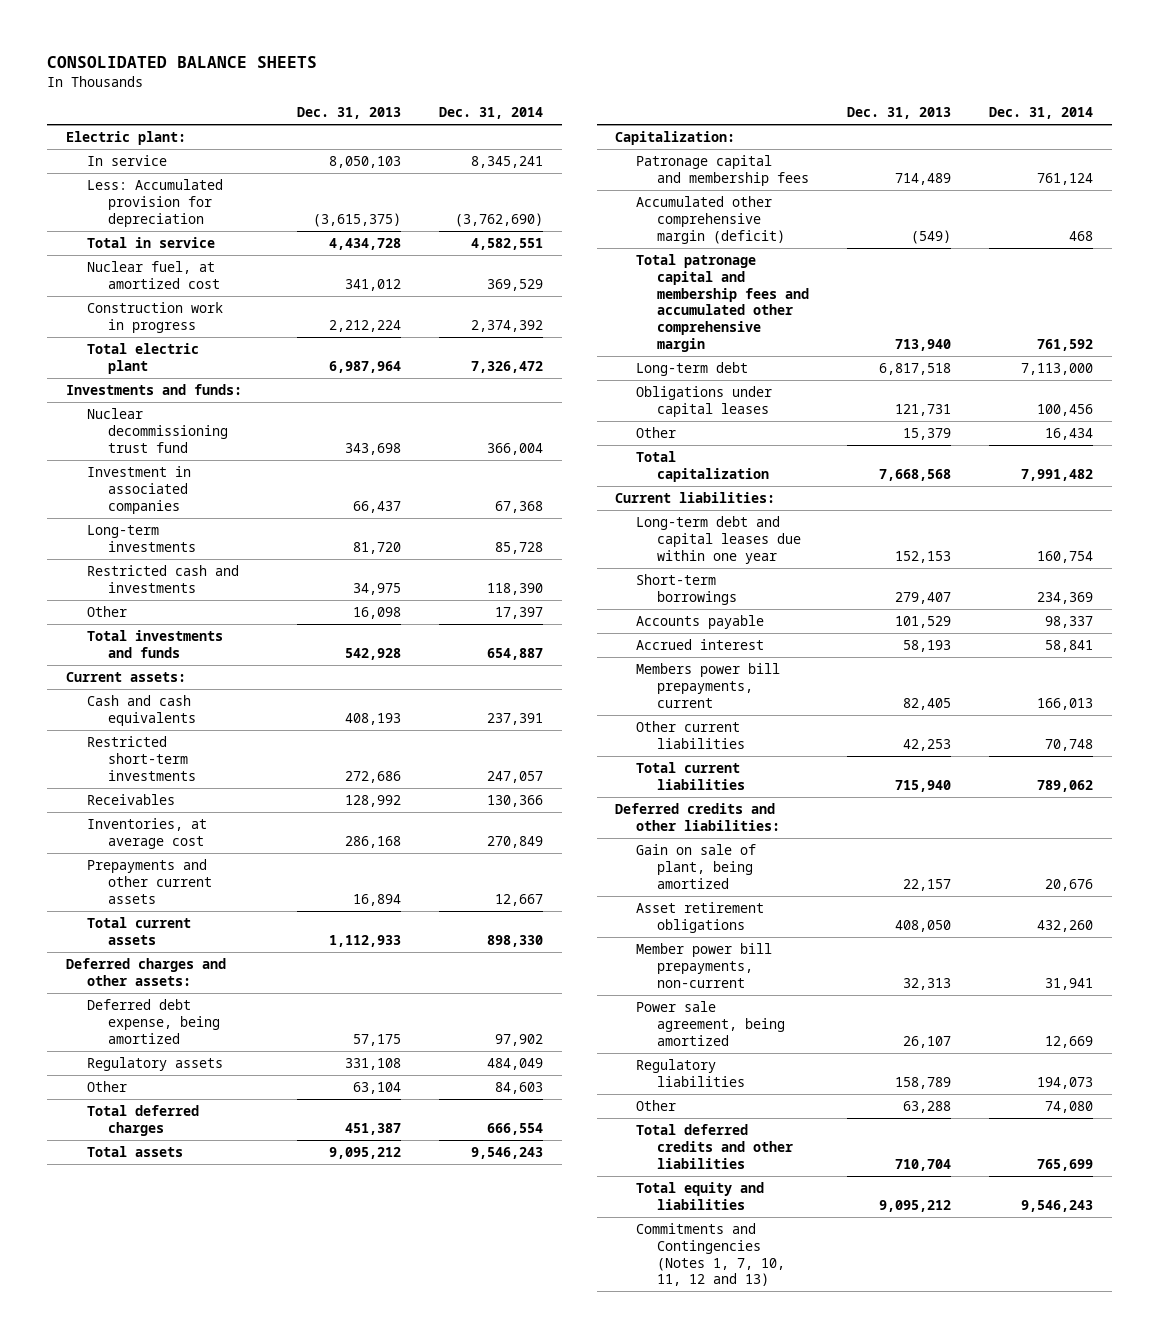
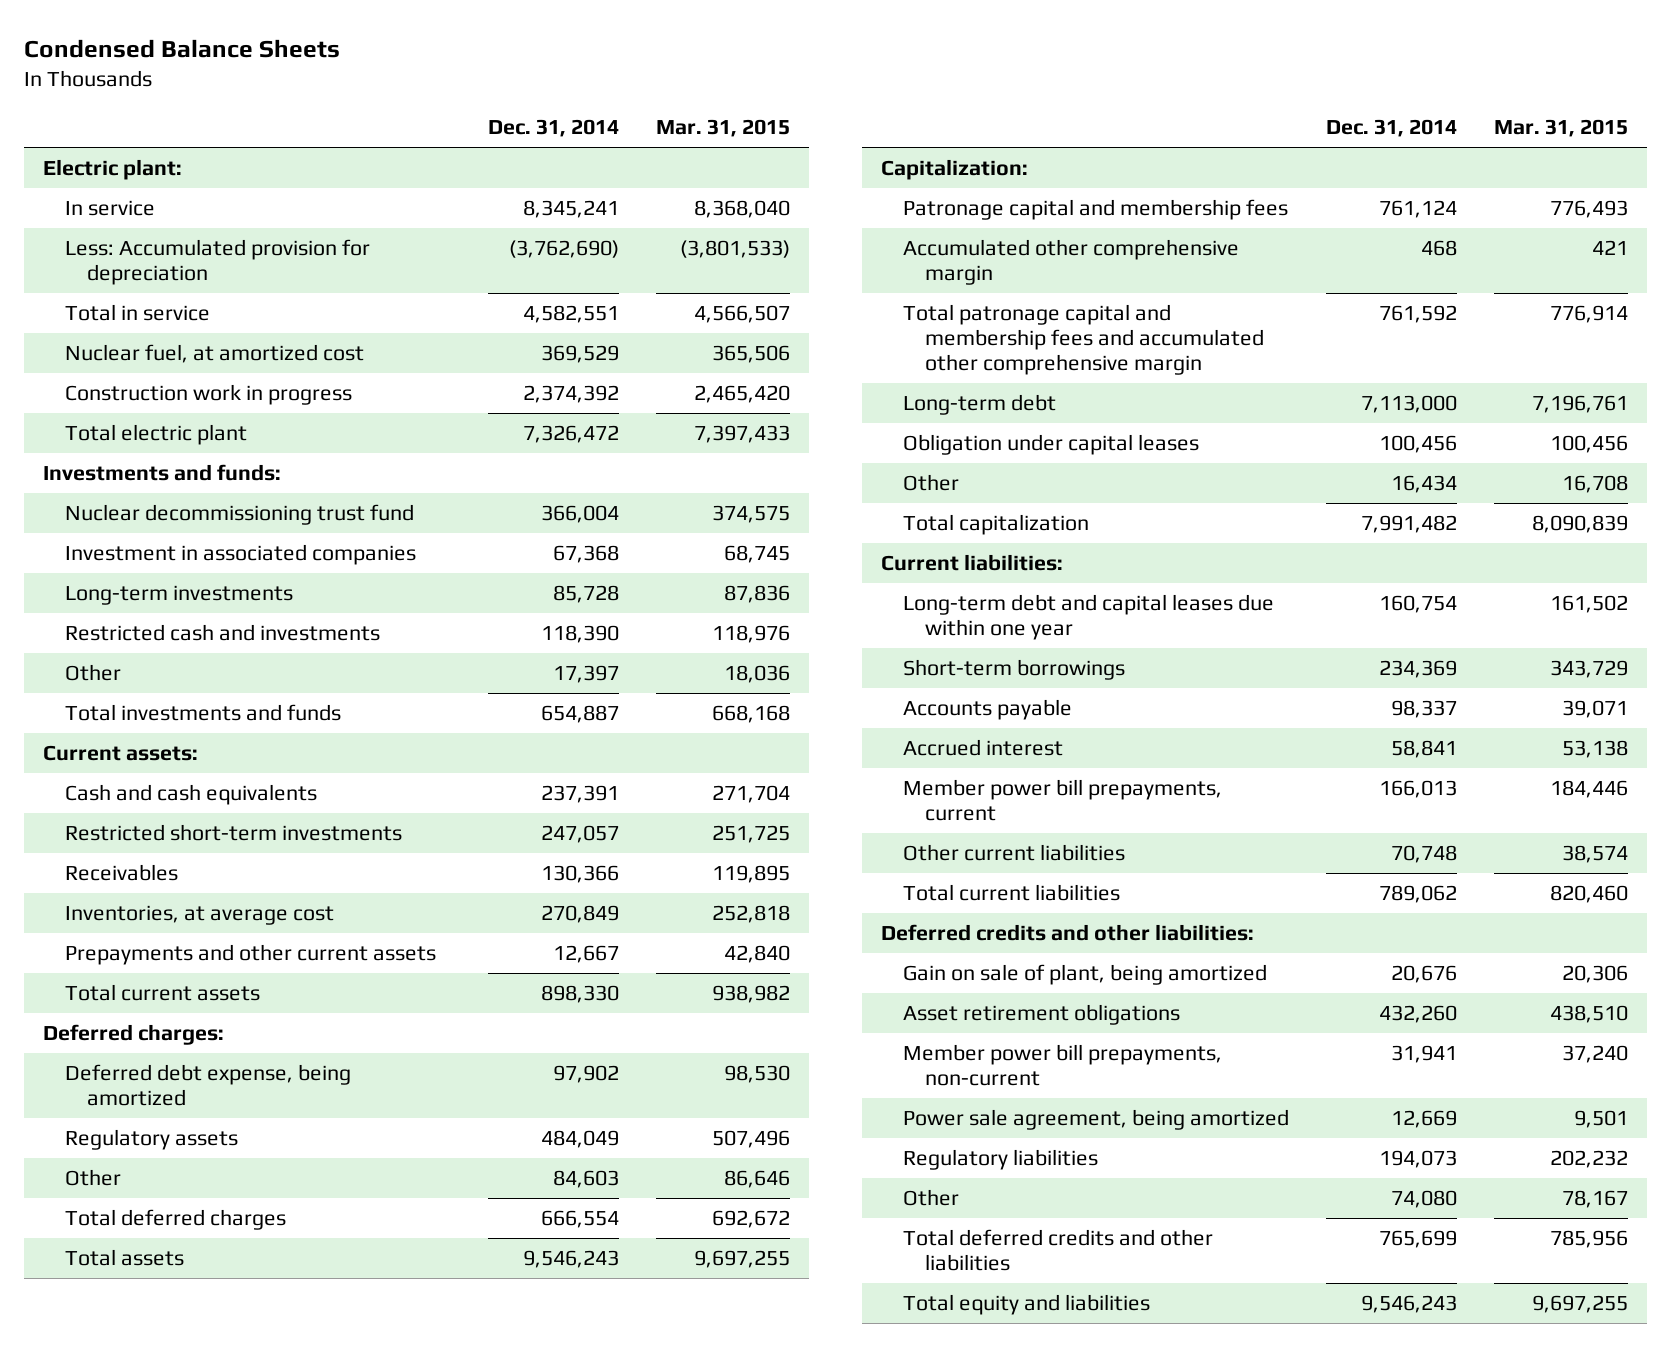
- CONSOLIDATED BALANCE SHEETS
+ Condensed Balance Sheets
- | Dec. 31, 2013 | Dec. 31, 2014
+ | Dec. 31, 2014 | Mar. 31, 2015
- Deferred charges and other assets:
+ Deferred charges:
- Accumulated other comprehensive margin (deficit) | (549) | 468
+ Accumulated other comprehensive margin | 468 | 421
- Obligations under capital leases | 121,731 | 100,456
+ Obligation under capital leases | 100,456 | 100,456
- Members power bill prepayments, current | 82,405 | 166,013
+ Member power bill prepayments, current | 166,013 | 184,446
- Commitments and Contingencies (Notes 1, 7, 10, 11, 12 and 13)

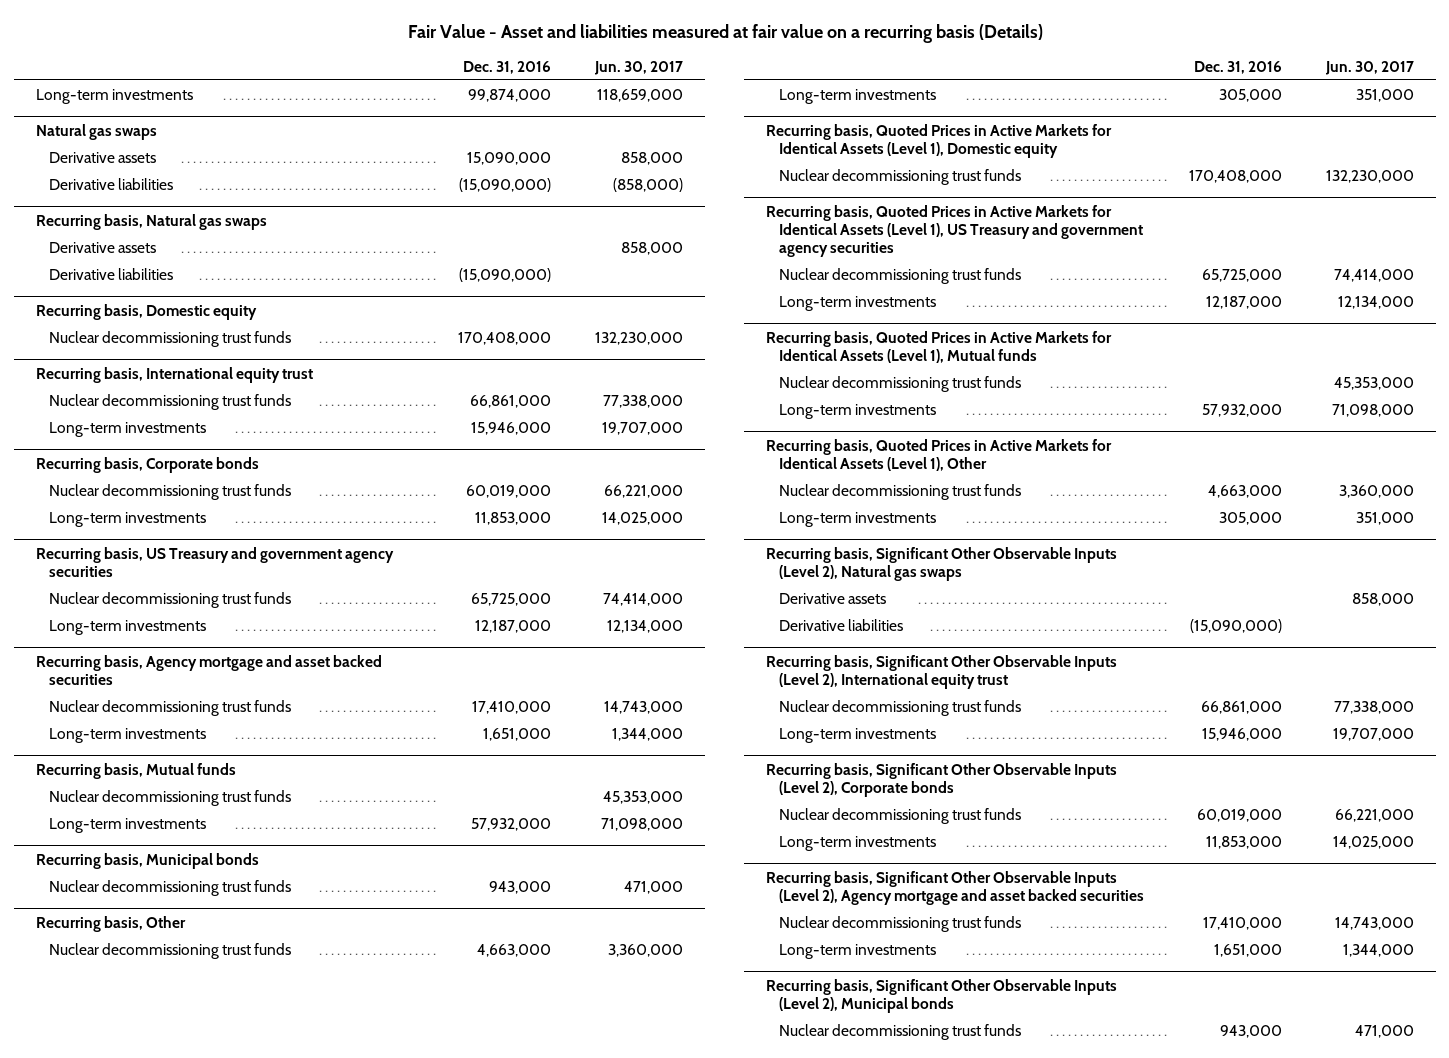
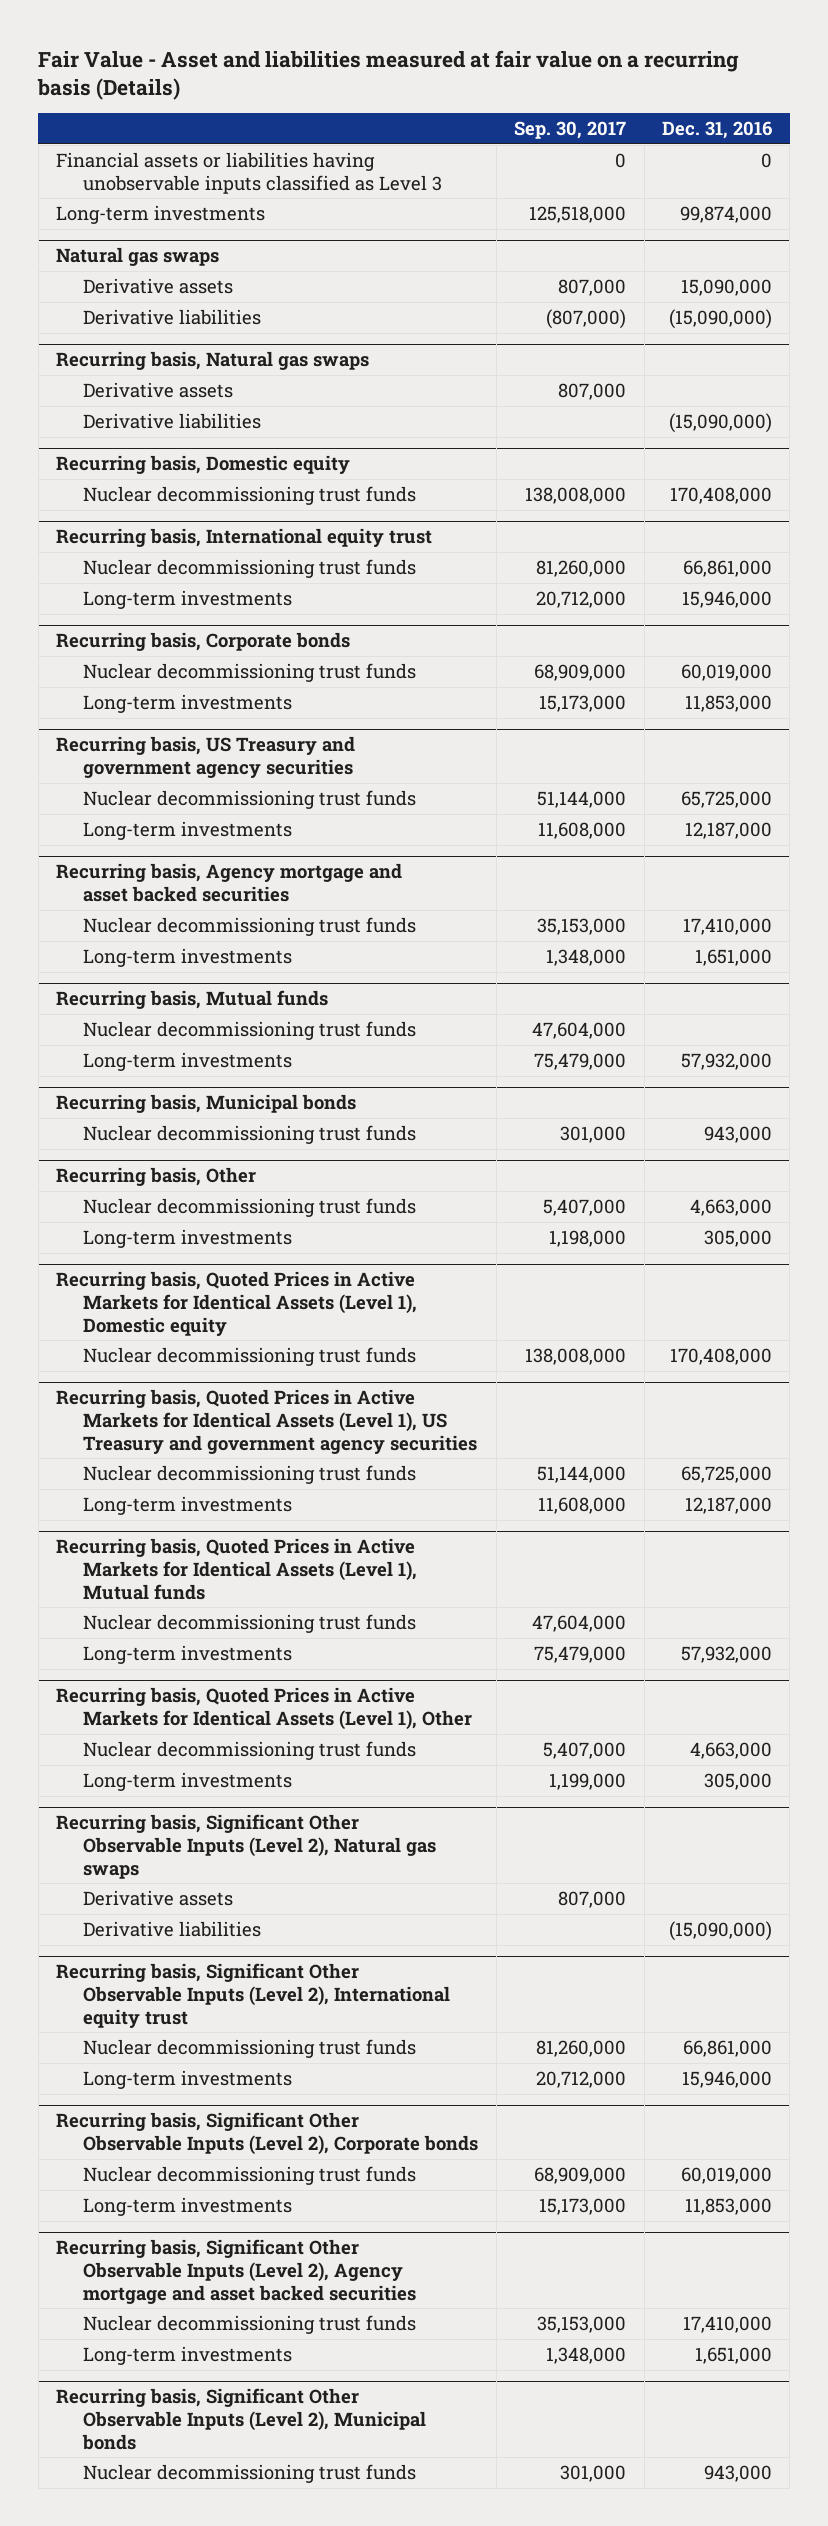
- | Dec. 31, 2016 | Jun. 30, 2017
+ | Sep. 30, 2017 | Dec. 31, 2016
+ Financial assets or liabilities having unobservable inputs classified as Level 3 | 0 | 0

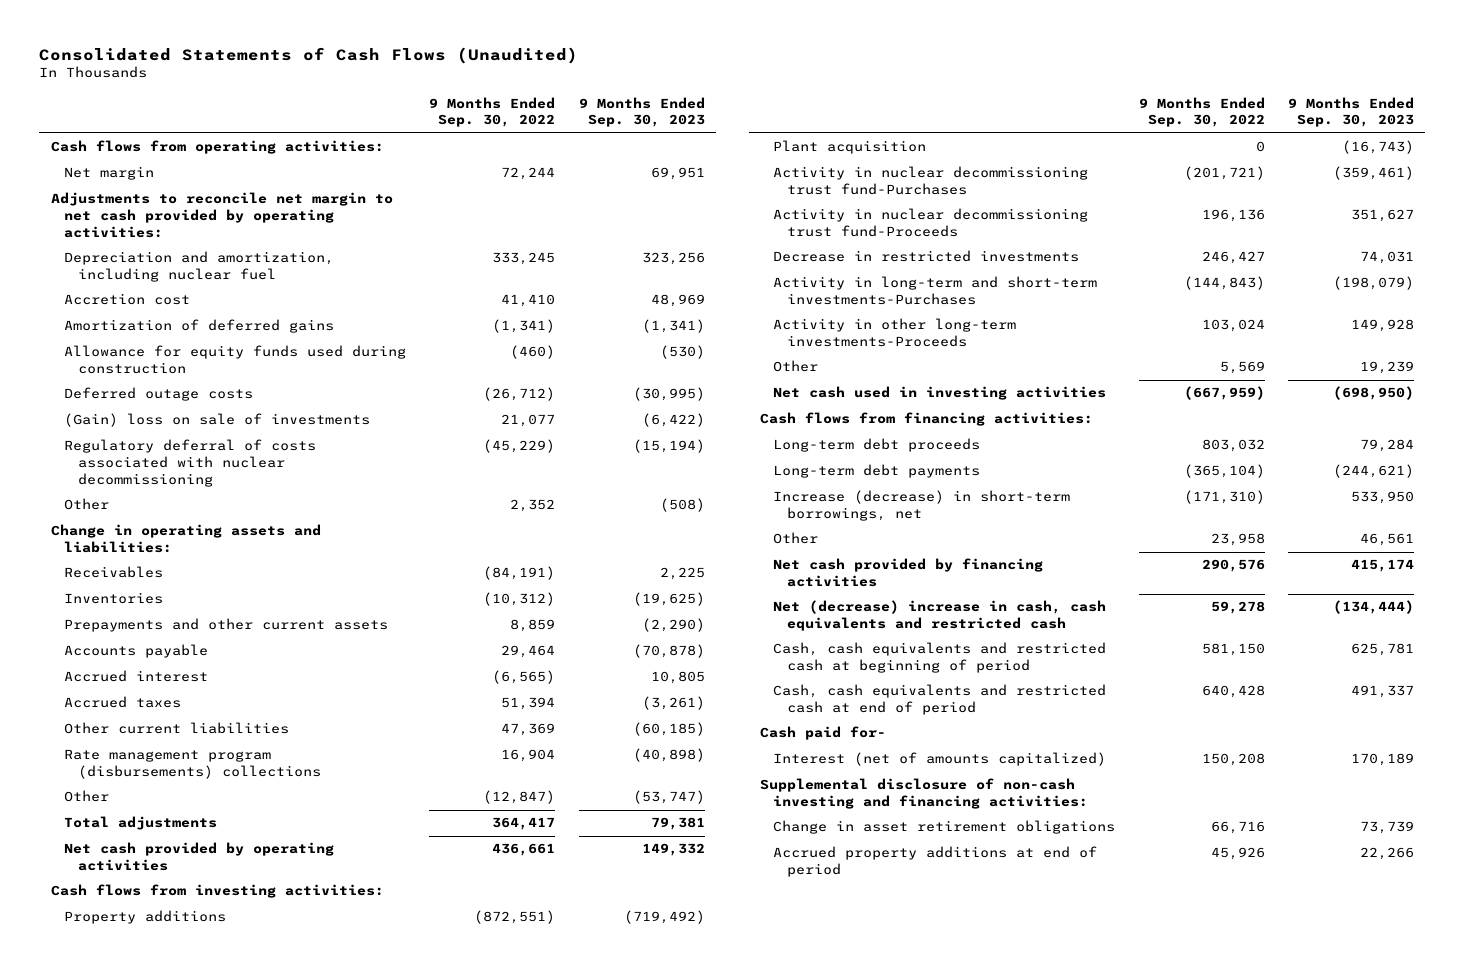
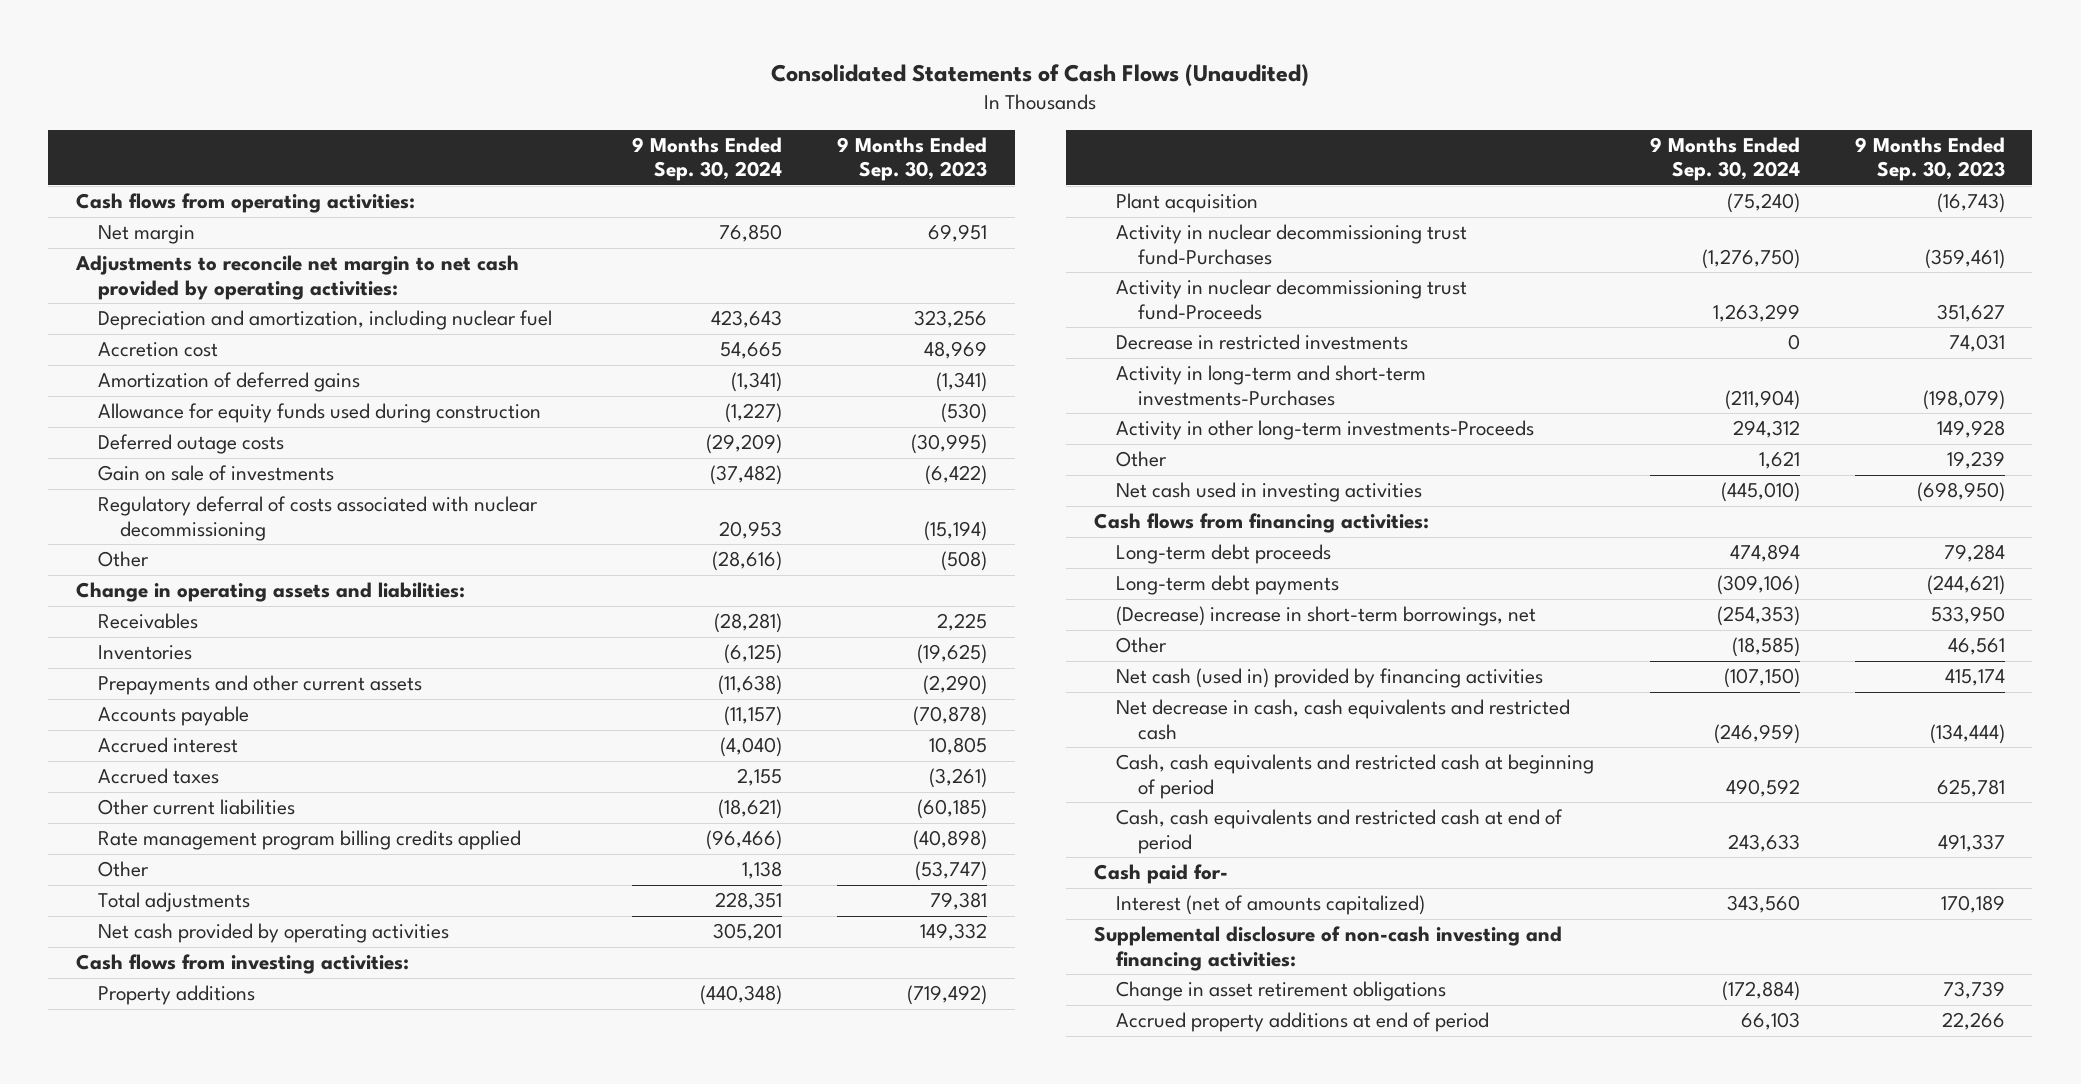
- | 9 Months Ended Sep. 30, 2022 | 9 Months Ended Sep. 30, 2023
+ | 9 Months Ended Sep. 30, 2024 | 9 Months Ended Sep. 30, 2023
- (Gain) loss on sale of investments | 21,077 | (6,422)
+ Gain on sale of investments | (37,482) | (6,422)
- Rate management program (disbursements) collections | 16,904 | (40,898)
+ Rate management program billing credits applied | (96,466) | (40,898)
- Increase (decrease) in short-term borrowings, net | (171,310) | 533,950
+ (Decrease) increase in short-term borrowings, net | (254,353) | 533,950
- Net cash provided by financing activities | 290,576 | 415,174
- Net (decrease) increase in cash, cash equivalents and restricted cash | 59,278 | (134,444)
+ Net cash (used in) provided by financing activities | (107,150) | 415,174
+ Net decrease in cash, cash equivalents and restricted cash | (246,959) | (134,444)

